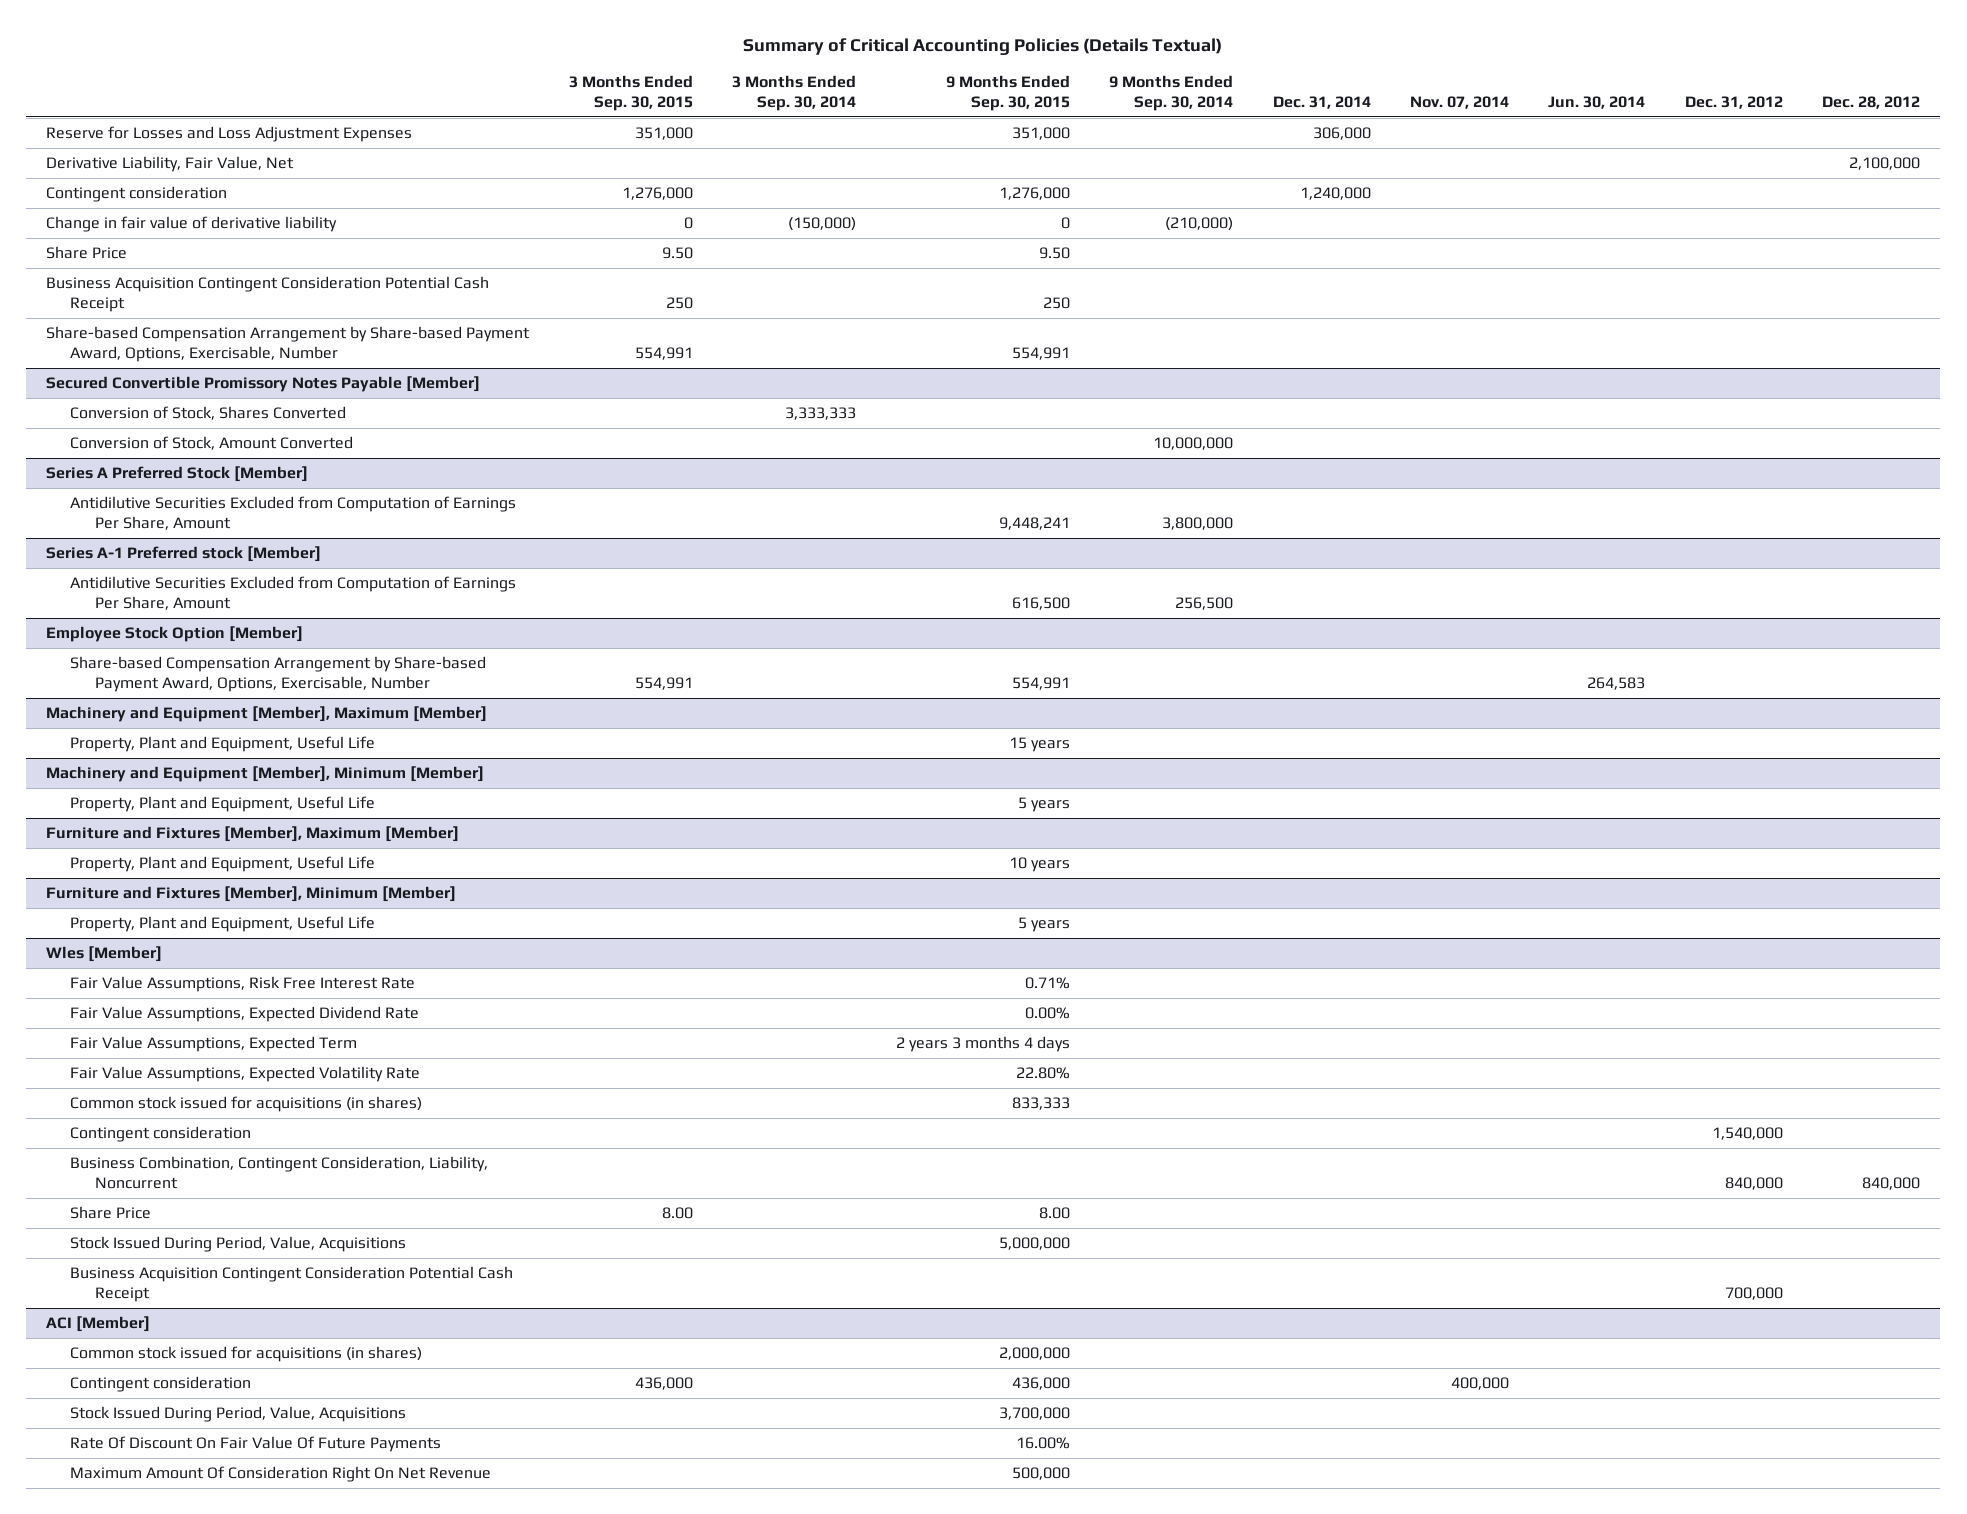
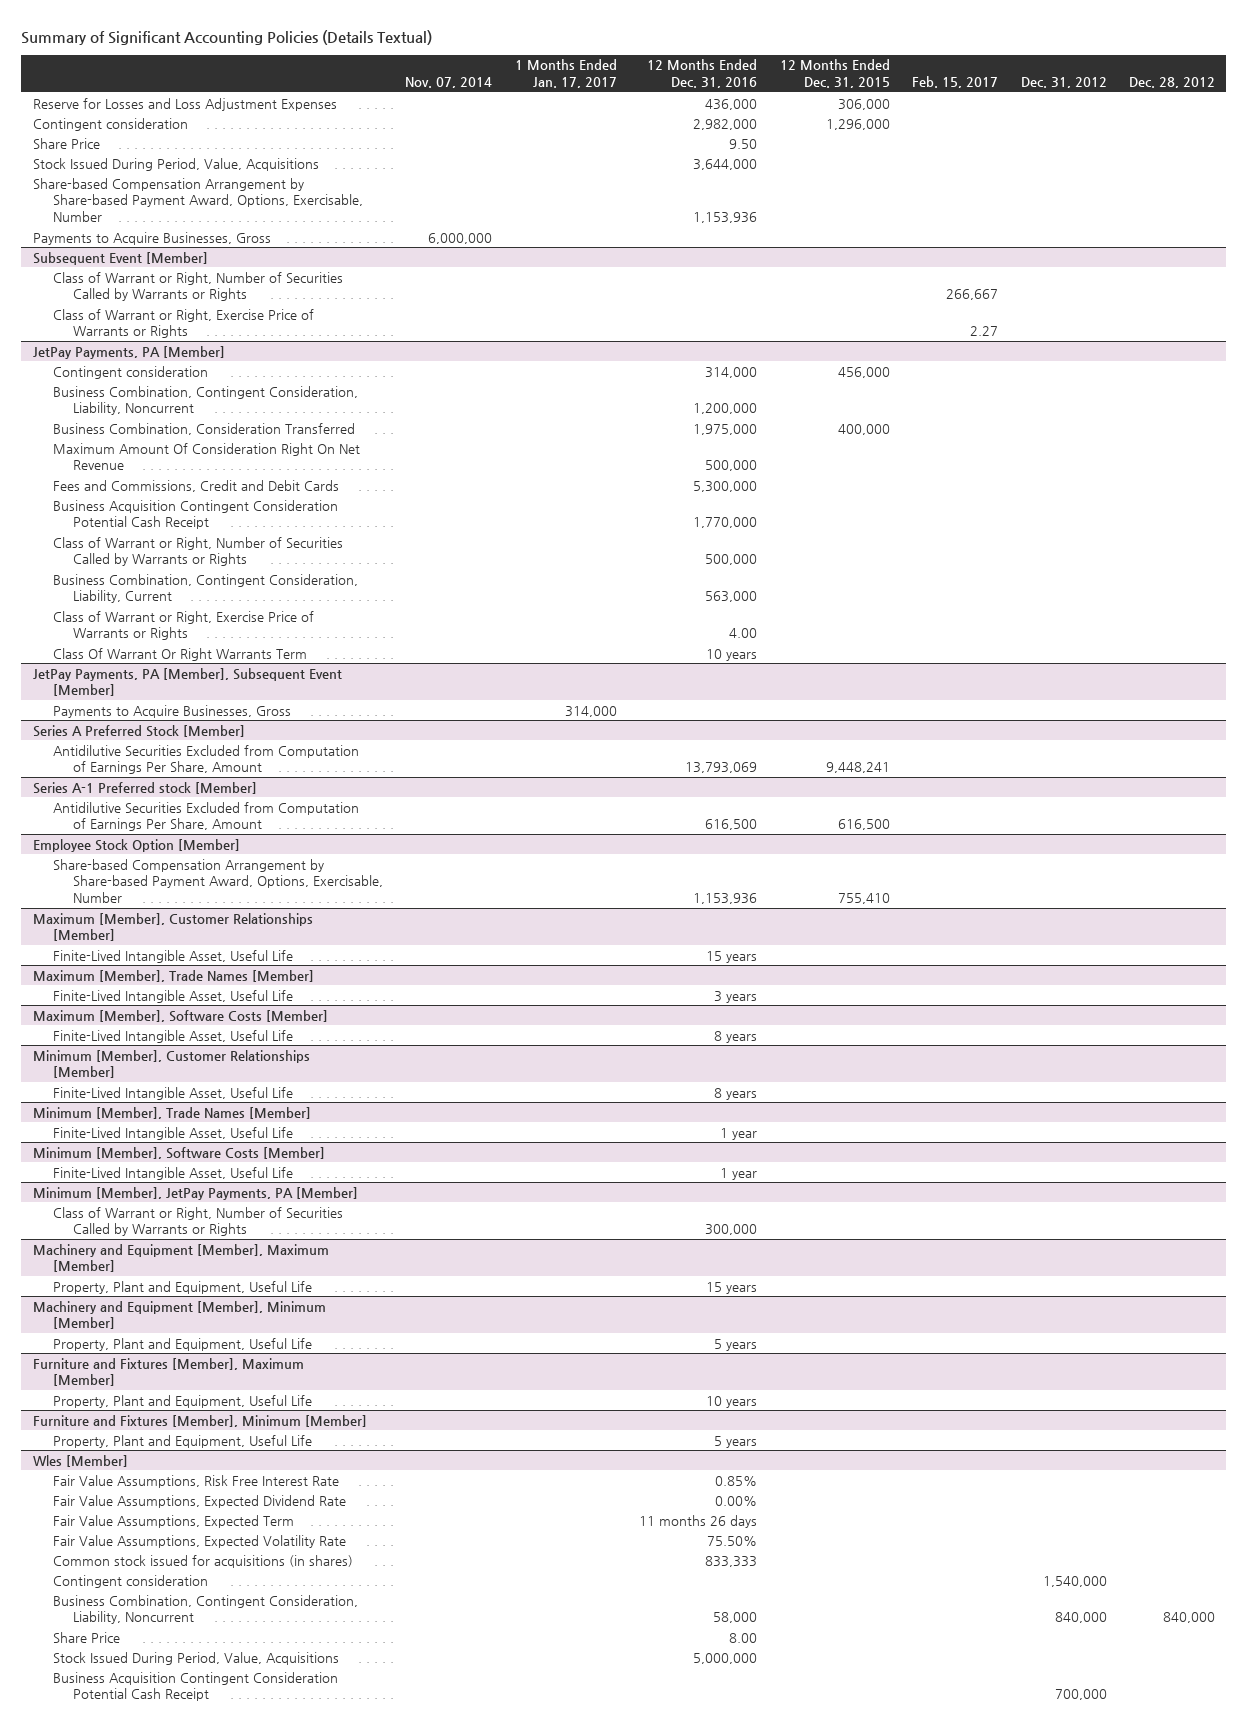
- Summary of Critical Accounting Policies (Details Textual)
+ Summary of Significant Accounting Policies (Details Textual)
- | 3 Months Ended Sep. 30, 2015 | 3 Months Ended Sep. 30, 2014 | 9 Months Ended Sep. 30, 2015 | 9 Months Ended Sep. 30, 2014 | Dec. 31, 2014 | Nov. 07, 2014 | Jun. 30, 2014 | Dec. 31, 2012 | Dec. 28, 2012
+ | Nov. 07, 2014 | 1 Months Ended Jan. 17, 2017 | 12 Months Ended Dec. 31, 2016 | 12 Months Ended Dec. 31, 2015 | Feb. 15, 2017 | Dec. 31, 2012 | Dec. 28, 2012
- Derivative Liability, Fair Value, Net | | | | | | | | | 2,100,000
- Change in fair value of derivative liability | 0 | (150,000) | 0 | (210,000) | | | | |
- Business Acquisition Contingent Consideration Potential Cash Receipt | 250 | | 250 | | | | | |
+ Stock Issued During Period, Value, Acquisitions | | | 3,644,000 | | | |
- Secured Convertible Promissory Notes Payable [Member]
- Conversion of Stock, Shares Converted | | 3,333,333 | | | | | | |
- Conversion of Stock, Amount Converted | | | | 10,000,000 | | | | |
+ Payments to Acquire Businesses, Gross | 6,000,000 | | | | | |
+ Subsequent Event [Member]
+ Class of Warrant or Right, Number of Securities Called by Warrants or Rights | | | | | 266,667 | |
+ Class of Warrant or Right, Exercise Price of Warrants or Rights | | | | | 2.27 | |
+ JetPay Payments, PA [Member]
+ Contingent consideration | | | 314,000 | 456,000 | | |
+ Business Combination, Contingent Consideration, Liability, Noncurrent | | | 1,200,000 | | | |
+ Business Combination, Consideration Transferred | | | 1,975,000 | 400,000 | | |
+ Maximum Amount Of Consideration Right On Net Revenue | | | 500,000 | | | |
+ Fees and Commissions, Credit and Debit Cards | | | 5,300,000 | | | |
+ Business Acquisition Contingent Consideration Potential Cash Receipt | | | 1,770,000 | | | |
+ Class of Warrant or Right, Number of Securities Called by Warrants or Rights | | | 500,000 | | | |
+ Business Combination, Contingent Consideration, Liability, Current | | | 563,000 | | | |
+ Class of Warrant or Right, Exercise Price of Warrants or Rights | | | 4.00 | | | |
+ Class Of Warrant Or Right Warrants Term | | | 10 years | | | |
+ JetPay Payments, PA [Member], Subsequent Event [Member]
+ Payments to Acquire Businesses, Gross | | 314,000 | | | | |
+ Maximum [Member], Customer Relationships [Member]
+ Finite-Lived Intangible Asset, Useful Life | | | 15 years | | | |
+ Maximum [Member], Trade Names [Member]
+ Finite-Lived Intangible Asset, Useful Life | | | 3 years | | | |
+ Maximum [Member], Software Costs [Member]
+ Finite-Lived Intangible Asset, Useful Life | | | 8 years | | | |
+ Minimum [Member], Customer Relationships [Member]
+ Finite-Lived Intangible Asset, Useful Life | | | 8 years | | | |
+ Minimum [Member], Trade Names [Member]
+ Finite-Lived Intangible Asset, Useful Life | | | 1 year | | | |
+ Minimum [Member], Software Costs [Member]
+ Finite-Lived Intangible Asset, Useful Life | | | 1 year | | | |
+ Minimum [Member], JetPay Payments, PA [Member]
+ Class of Warrant or Right, Number of Securities Called by Warrants or Rights | | | 300,000 | | | |
- ACI [Member]
- Common stock issued for acquisitions (in shares) | | | 2,000,000 | | | | | |
- Contingent consideration | 436,000 | | 436,000 | | | 400,000 | | |
- Stock Issued During Period, Value, Acquisitions | | | 3,700,000 | | | | | |
- Rate Of Discount On Fair Value Of Future Payments | | | 16.00% | | | | | |
- Maximum Amount Of Consideration Right On Net Revenue | | | 500,000 | | | | | |

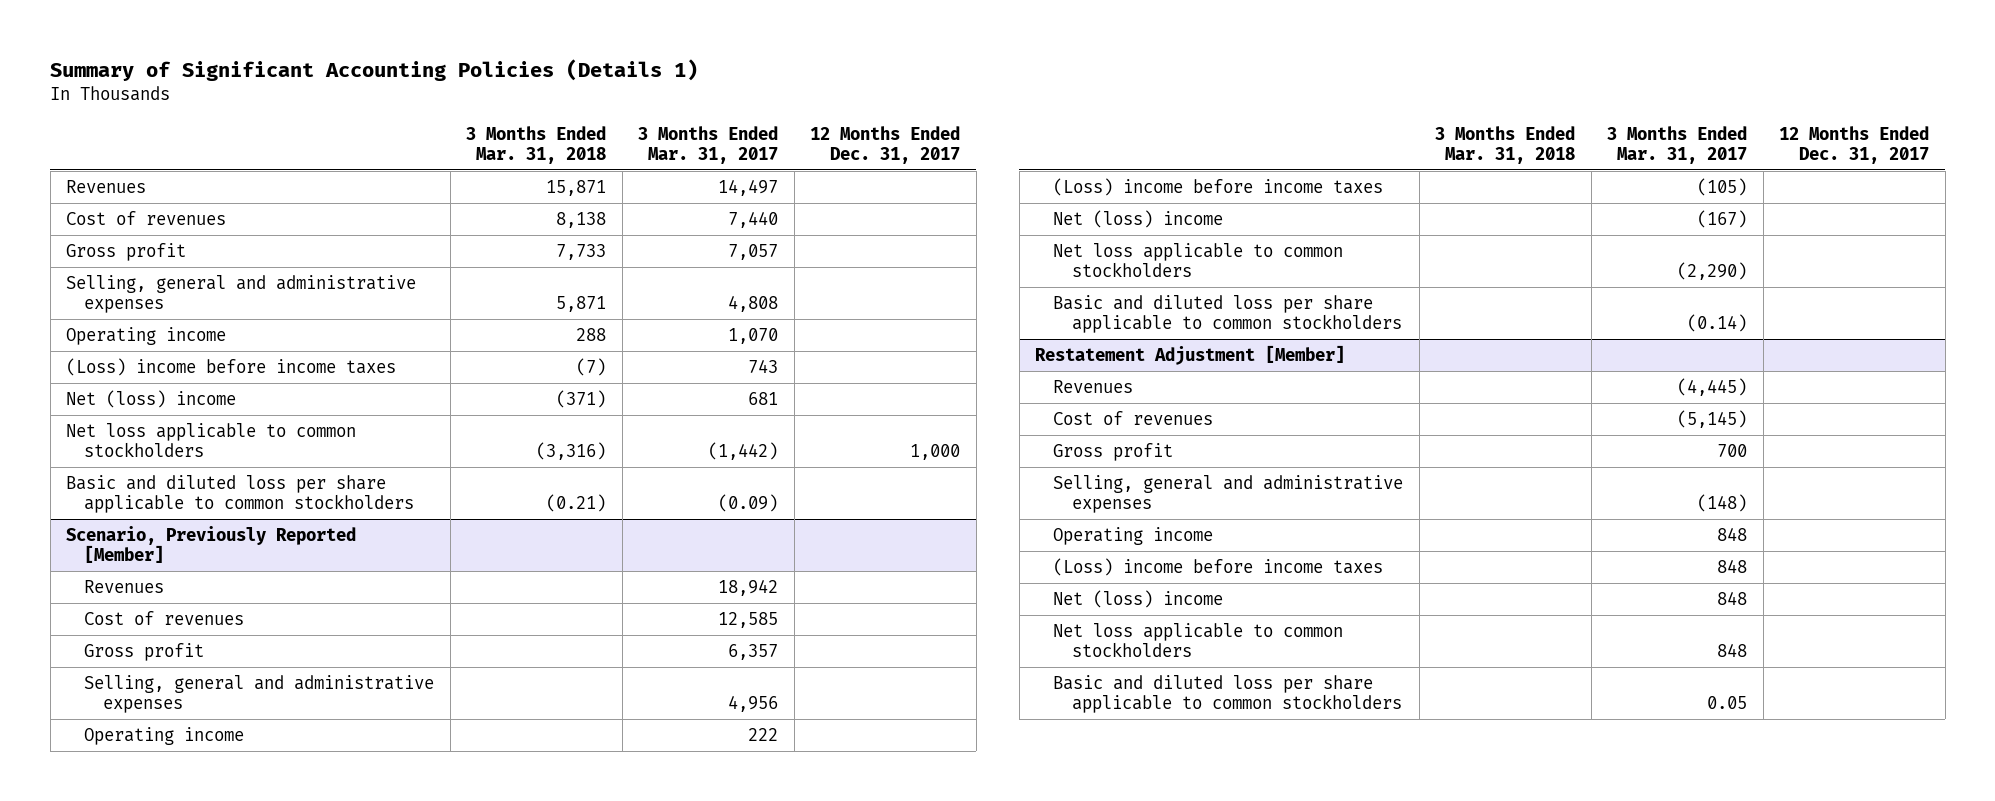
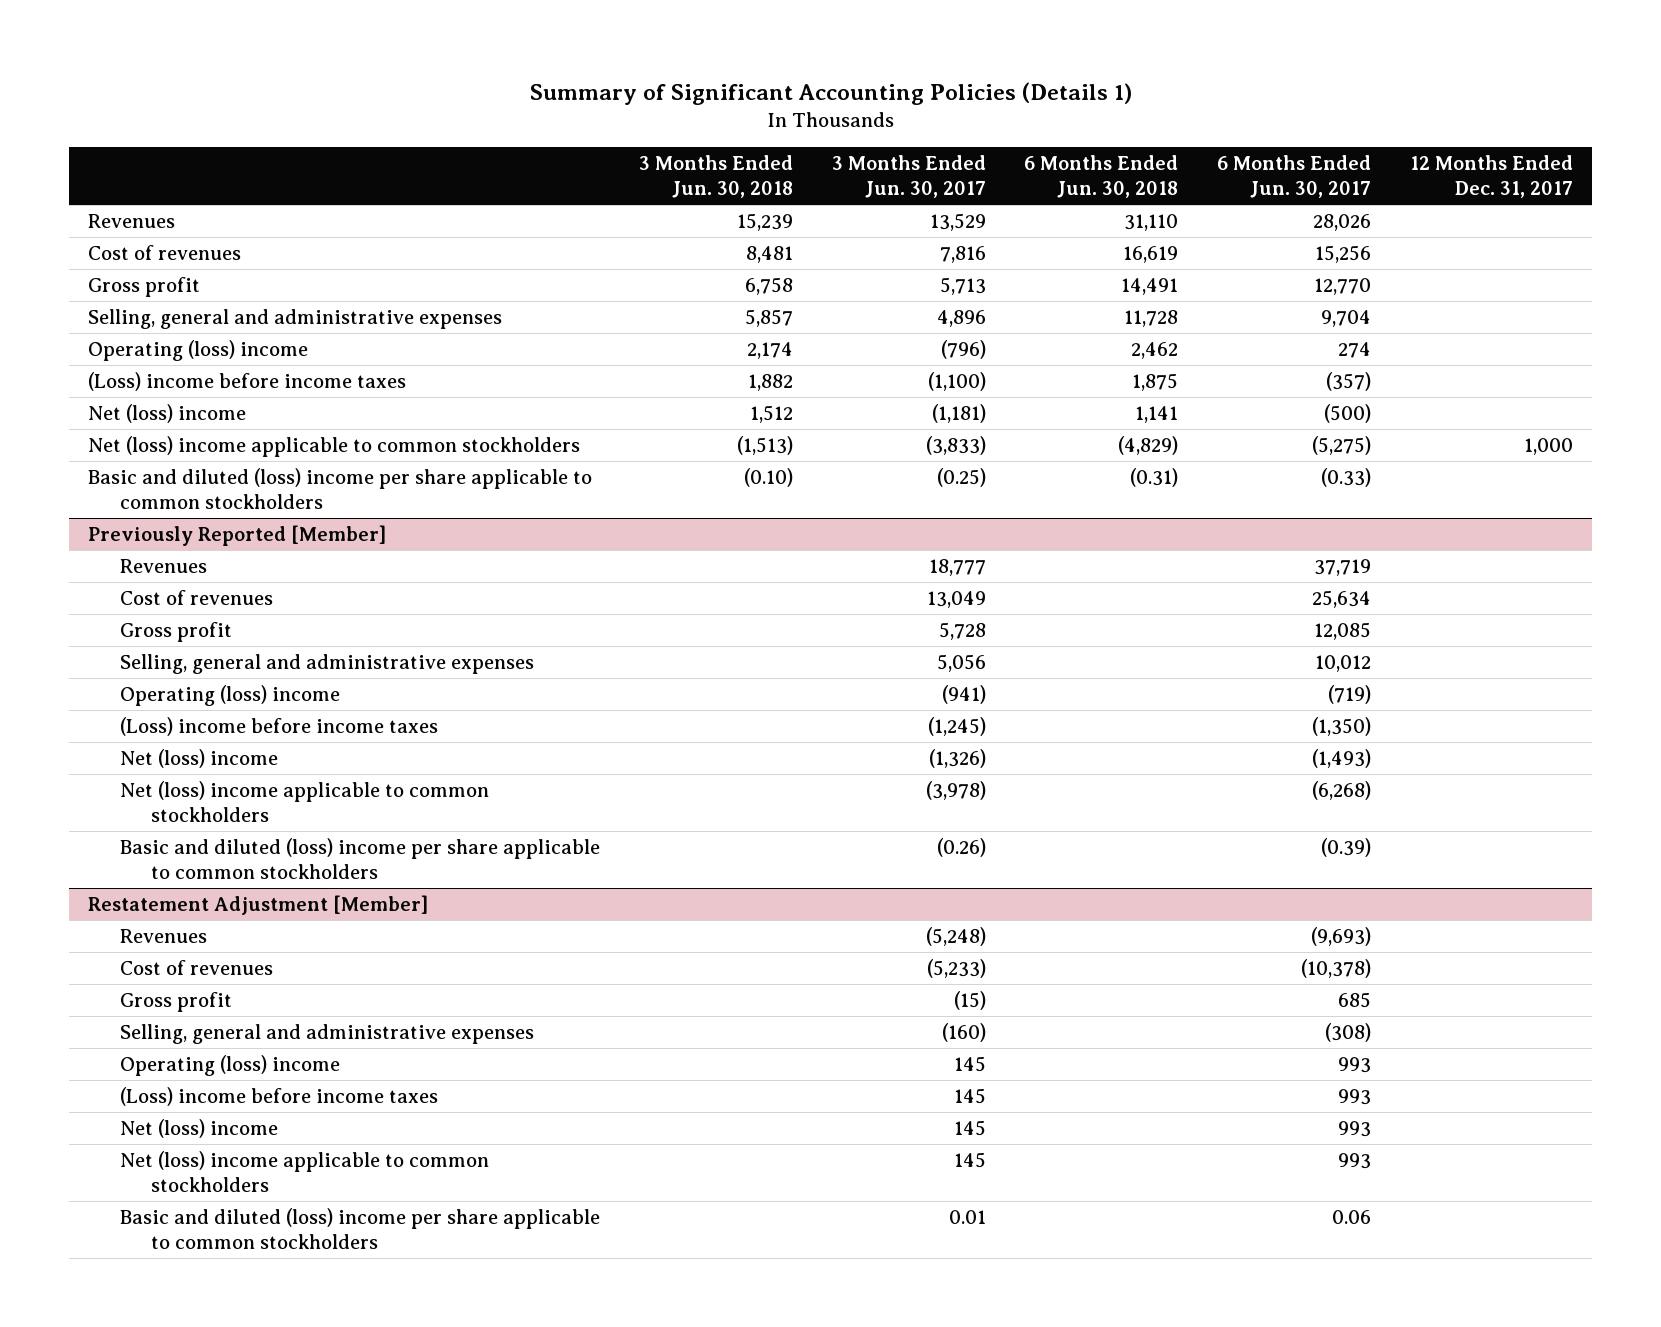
- | 3 Months Ended Mar. 31, 2018 | 3 Months Ended Mar. 31, 2017 | 12 Months Ended Dec. 31, 2017
+ | 3 Months Ended Jun. 30, 2018 | 3 Months Ended Jun. 30, 2017 | 6 Months Ended Jun. 30, 2018 | 6 Months Ended Jun. 30, 2017 | 12 Months Ended Dec. 31, 2017
- Operating income | 288 | 1,070 |
+ Operating (loss) income | 2,174 | (796) | 2,462 | 274 |
- Net loss applicable to common stockholders | (3,316) | (1,442) | 1,000
- Basic and diluted loss per share applicable to common stockholders | (0.21) | (0.09) |
- Scenario, Previously Reported [Member]
- Revenues | | 18,942 |
- Cost of revenues | | 12,585 |
- Gross profit | | 6,357 |
- Selling, general and administrative expenses | | 4,956 |
- Operating income | | 222 |
- (Loss) income before income taxes | | (105) |
- Net (loss) income | | (167) |
- Net loss applicable to common stockholders | | (2,290) |
- Basic and diluted loss per share applicable to common stockholders | | (0.14) |
+ Net (loss) income applicable to common stockholders | (1,513) | (3,833) | (4,829) | (5,275) | 1,000
+ Basic and diluted (loss) income per share applicable to common stockholders | (0.10) | (0.25) | (0.31) | (0.33) |
+ Previously Reported [Member]
+ Revenues | | 18,777 | | 37,719 |
+ Cost of revenues | | 13,049 | | 25,634 |
+ Gross profit | | 5,728 | | 12,085 |
+ Selling, general and administrative expenses | | 5,056 | | 10,012 |
+ Operating (loss) income | | (941) | | (719) |
+ (Loss) income before income taxes | | (1,245) | | (1,350) |
+ Net (loss) income | | (1,326) | | (1,493) |
+ Net (loss) income applicable to common stockholders | | (3,978) | | (6,268) |
+ Basic and diluted (loss) income per share applicable to common stockholders | | (0.26) | | (0.39) |
@ Restatement Adjustment [Member]
- Operating income | | 848 |
+ Operating (loss) income | | 145 | | 993 |
- Net loss applicable to common stockholders | | 848 |
- Basic and diluted loss per share applicable to common stockholders | | 0.05 |
+ Net (loss) income applicable to common stockholders | | 145 | | 993 |
+ Basic and diluted (loss) income per share applicable to common stockholders | | 0.01 | | 0.06 |

